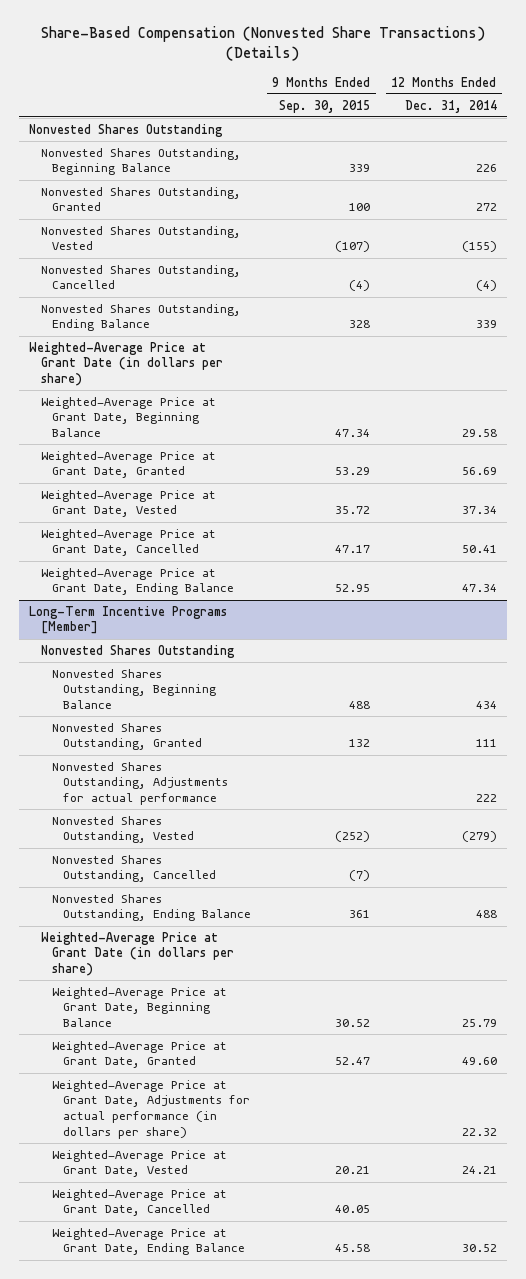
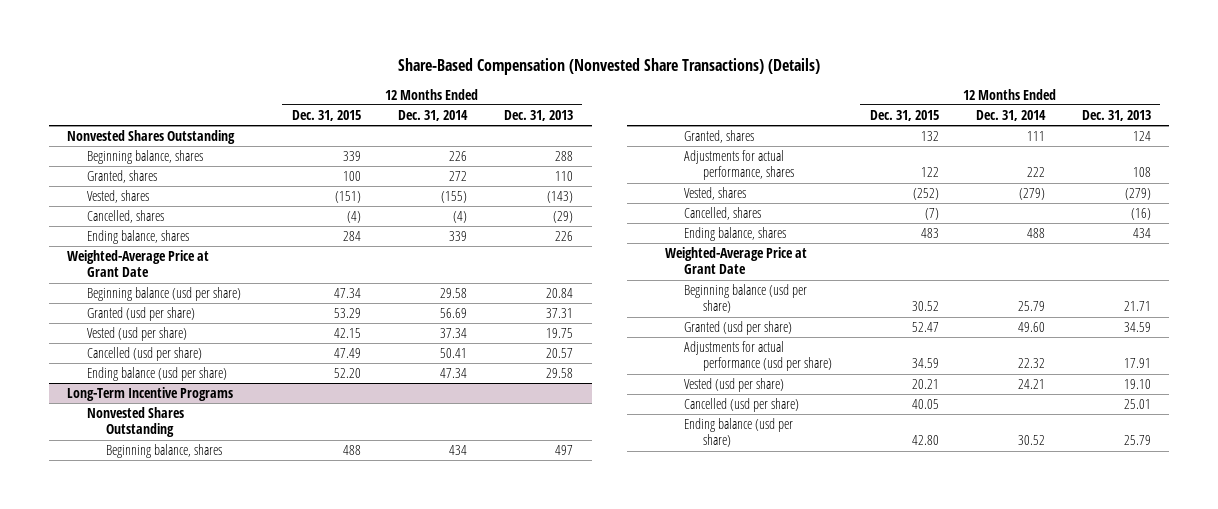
- | 9 Months Ended Sep. 30, 2015 | 12 Months Ended Dec. 31, 2014
+ | 12 Months Ended Dec. 31, 2015 | 12 Months Ended Dec. 31, 2014 | 12 Months Ended Dec. 31, 2013
- Nonvested Shares Outstanding, Beginning Balance | 339 | 226
- Nonvested Shares Outstanding, Granted | 100 | 272
- Nonvested Shares Outstanding, Vested | (107) | (155)
- Nonvested Shares Outstanding, Cancelled | (4) | (4)
- Nonvested Shares Outstanding, Ending Balance | 328 | 339
- Weighted-Average Price at Grant Date (in dollars per share)
- Weighted-Average Price at Grant Date, Beginning Balance | 47.34 | 29.58
- Weighted-Average Price at Grant Date, Granted | 53.29 | 56.69
- Weighted-Average Price at Grant Date, Vested | 35.72 | 37.34
- Weighted-Average Price at Grant Date, Cancelled | 47.17 | 50.41
- Weighted-Average Price at Grant Date, Ending Balance | 52.95 | 47.34
- Long-Term Incentive Programs [Member]
+ Beginning balance, shares | 339 | 226 | 288
+ Granted, shares | 100 | 272 | 110
+ Vested, shares | (151) | (155) | (143)
+ Cancelled, shares | (4) | (4) | (29)
+ Ending balance, shares | 284 | 339 | 226
+ Weighted-Average Price at Grant Date
+ Beginning balance (usd per share) | 47.34 | 29.58 | 20.84
+ Granted (usd per share) | 53.29 | 56.69 | 37.31
+ Vested (usd per share) | 42.15 | 37.34 | 19.75
+ Cancelled (usd per share) | 47.49 | 50.41 | 20.57
+ Ending balance (usd per share) | 52.20 | 47.34 | 29.58
+ Long-Term Incentive Programs
- Nonvested Shares Outstanding, Beginning Balance | 488 | 434
- Nonvested Shares Outstanding, Granted | 132 | 111
- Nonvested Shares Outstanding, Adjustments for actual performance | | 222
- Nonvested Shares Outstanding, Vested | (252) | (279)
- Nonvested Shares Outstanding, Cancelled | (7) |
- Nonvested Shares Outstanding, Ending Balance | 361 | 488
- Weighted-Average Price at Grant Date (in dollars per share)
- Weighted-Average Price at Grant Date, Beginning Balance | 30.52 | 25.79
- Weighted-Average Price at Grant Date, Granted | 52.47 | 49.60
- Weighted-Average Price at Grant Date, Adjustments for actual performance (in dollars per share) | | 22.32
- Weighted-Average Price at Grant Date, Vested | 20.21 | 24.21
- Weighted-Average Price at Grant Date, Cancelled | 40.05 |
- Weighted-Average Price at Grant Date, Ending Balance | 45.58 | 30.52
+ Beginning balance, shares | 488 | 434 | 497
+ Granted, shares | 132 | 111 | 124
+ Adjustments for actual performance, shares | 122 | 222 | 108
+ Vested, shares | (252) | (279) | (279)
+ Cancelled, shares | (7) | | (16)
+ Ending balance, shares | 483 | 488 | 434
+ Weighted-Average Price at Grant Date
+ Beginning balance (usd per share) | 30.52 | 25.79 | 21.71
+ Granted (usd per share) | 52.47 | 49.60 | 34.59
+ Adjustments for actual performance (usd per share) | 34.59 | 22.32 | 17.91
+ Vested (usd per share) | 20.21 | 24.21 | 19.10
+ Cancelled (usd per share) | 40.05 | | 25.01
+ Ending balance (usd per share) | 42.80 | 30.52 | 25.79

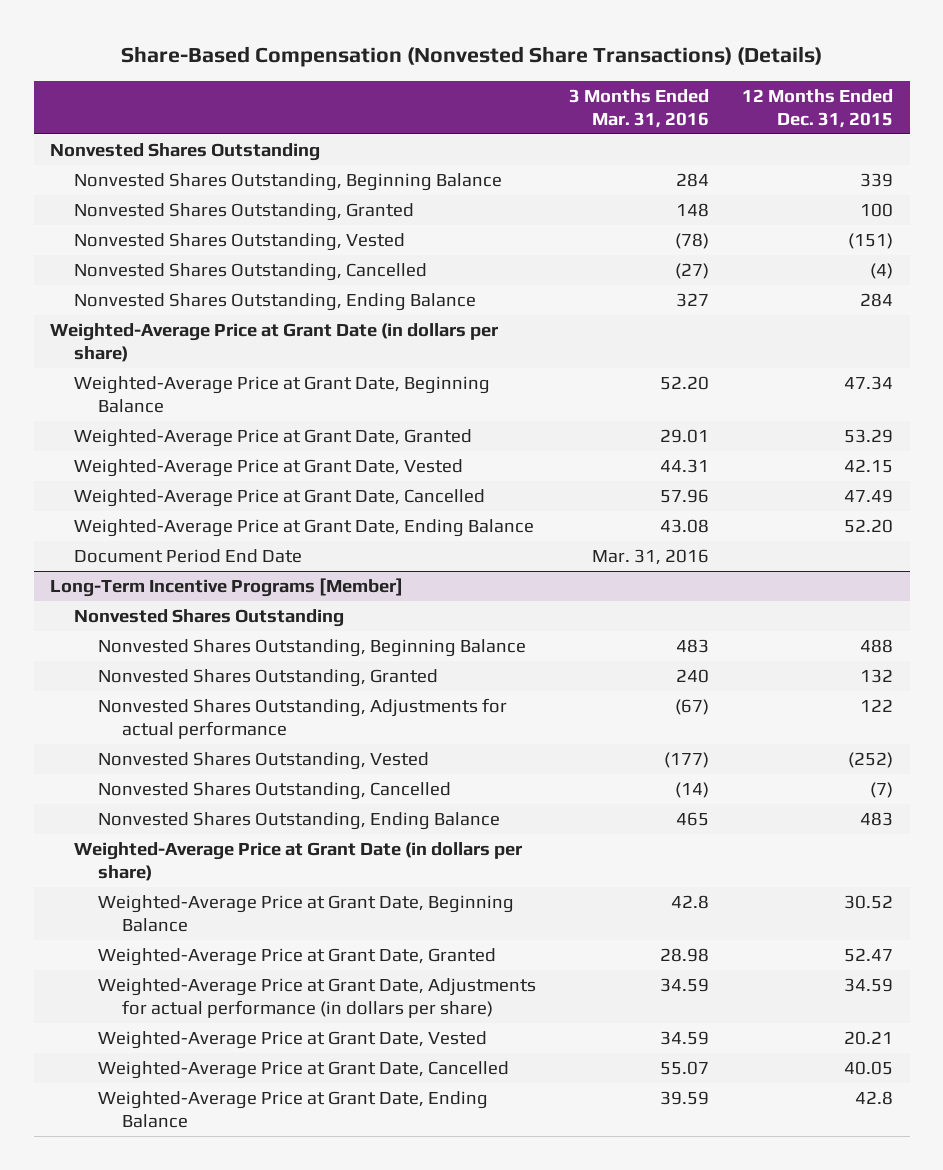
- | 12 Months Ended Dec. 31, 2015 | 12 Months Ended Dec. 31, 2014 | 12 Months Ended Dec. 31, 2013
+ | 3 Months Ended Mar. 31, 2016 | 12 Months Ended Dec. 31, 2015
- Beginning balance, shares | 339 | 226 | 288
- Granted, shares | 100 | 272 | 110
- Vested, shares | (151) | (155) | (143)
- Cancelled, shares | (4) | (4) | (29)
- Ending balance, shares | 284 | 339 | 226
- Weighted-Average Price at Grant Date
- Beginning balance (usd per share) | 47.34 | 29.58 | 20.84
- Granted (usd per share) | 53.29 | 56.69 | 37.31
- Vested (usd per share) | 42.15 | 37.34 | 19.75
- Cancelled (usd per share) | 47.49 | 50.41 | 20.57
- Ending balance (usd per share) | 52.20 | 47.34 | 29.58
- Long-Term Incentive Programs
+ Nonvested Shares Outstanding, Beginning Balance | 284 | 339
+ Nonvested Shares Outstanding, Granted | 148 | 100
+ Nonvested Shares Outstanding, Vested | (78) | (151)
+ Nonvested Shares Outstanding, Cancelled | (27) | (4)
+ Nonvested Shares Outstanding, Ending Balance | 327 | 284
+ Weighted-Average Price at Grant Date (in dollars per share)
+ Weighted-Average Price at Grant Date, Beginning Balance | 52.20 | 47.34
+ Weighted-Average Price at Grant Date, Granted | 29.01 | 53.29
+ Weighted-Average Price at Grant Date, Vested | 44.31 | 42.15
+ Weighted-Average Price at Grant Date, Cancelled | 57.96 | 47.49
+ Weighted-Average Price at Grant Date, Ending Balance | 43.08 | 52.20
+ Document Period End Date | Mar. 31, 2016 |
+ Long-Term Incentive Programs [Member]
- Beginning balance, shares | 488 | 434 | 497
- Granted, shares | 132 | 111 | 124
- Adjustments for actual performance, shares | 122 | 222 | 108
- Vested, shares | (252) | (279) | (279)
- Cancelled, shares | (7) | | (16)
- Ending balance, shares | 483 | 488 | 434
- Weighted-Average Price at Grant Date
- Beginning balance (usd per share) | 30.52 | 25.79 | 21.71
- Granted (usd per share) | 52.47 | 49.60 | 34.59
- Adjustments for actual performance (usd per share) | 34.59 | 22.32 | 17.91
- Vested (usd per share) | 20.21 | 24.21 | 19.10
- Cancelled (usd per share) | 40.05 | | 25.01
- Ending balance (usd per share) | 42.80 | 30.52 | 25.79
+ Nonvested Shares Outstanding, Beginning Balance | 483 | 488
+ Nonvested Shares Outstanding, Granted | 240 | 132
+ Nonvested Shares Outstanding, Adjustments for actual performance | (67) | 122
+ Nonvested Shares Outstanding, Vested | (177) | (252)
+ Nonvested Shares Outstanding, Cancelled | (14) | (7)
+ Nonvested Shares Outstanding, Ending Balance | 465 | 483
+ Weighted-Average Price at Grant Date (in dollars per share)
+ Weighted-Average Price at Grant Date, Beginning Balance | 42.8 | 30.52
+ Weighted-Average Price at Grant Date, Granted | 28.98 | 52.47
+ Weighted-Average Price at Grant Date, Adjustments for actual performance (in dollars per share) | 34.59 | 34.59
+ Weighted-Average Price at Grant Date, Vested | 34.59 | 20.21
+ Weighted-Average Price at Grant Date, Cancelled | 55.07 | 40.05
+ Weighted-Average Price at Grant Date, Ending Balance | 39.59 | 42.8

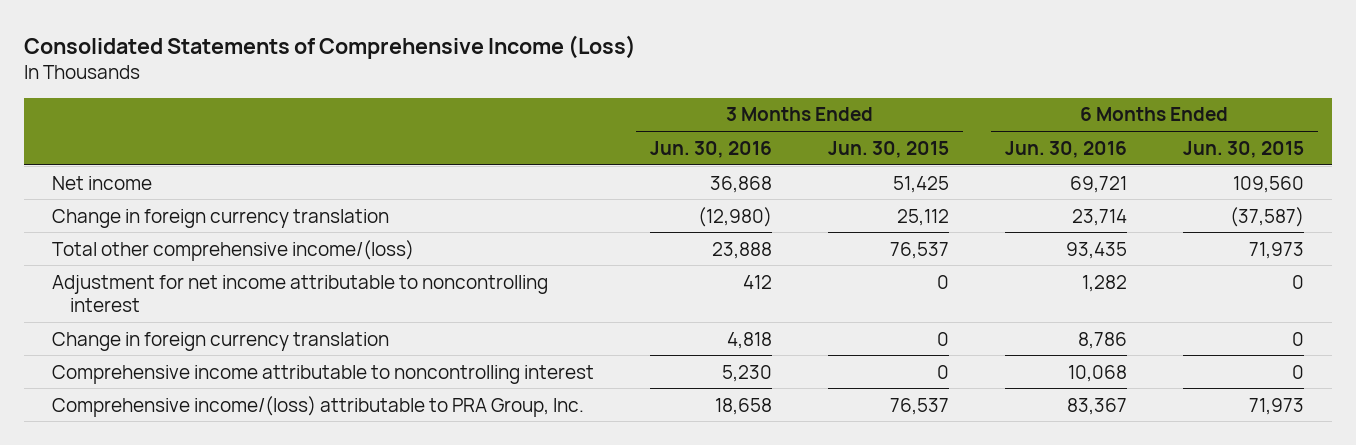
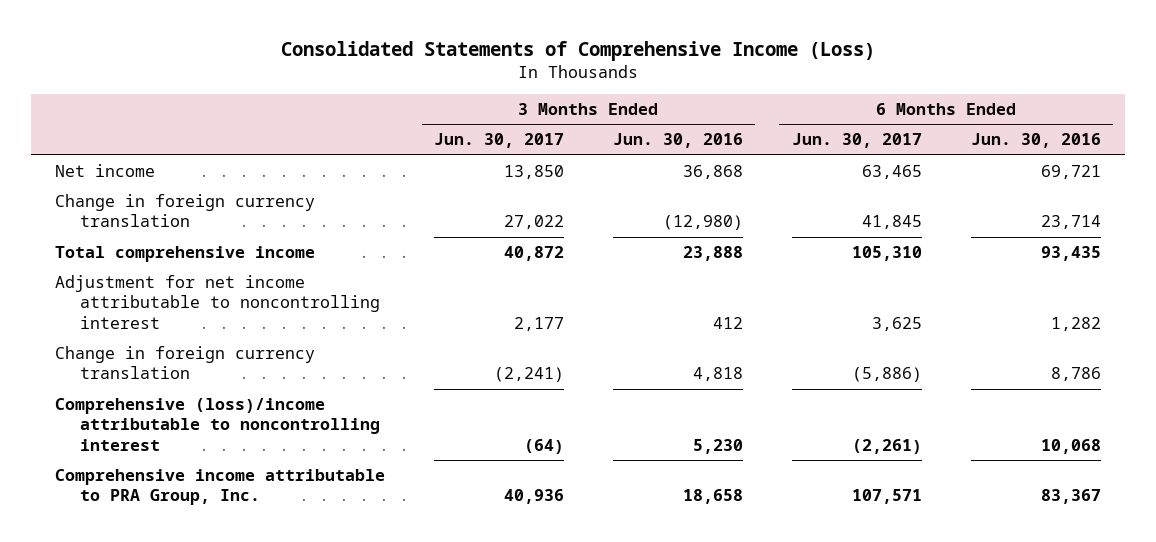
- | 3 Months Ended Jun. 30, 2016 | 3 Months Ended Jun. 30, 2015 | 6 Months Ended Jun. 30, 2016 | 6 Months Ended Jun. 30, 2015
+ | 3 Months Ended Jun. 30, 2017 | 3 Months Ended Jun. 30, 2016 | 6 Months Ended Jun. 30, 2017 | 6 Months Ended Jun. 30, 2016
- Total other comprehensive income/(loss) | 23,888 | 76,537 | 93,435 | 71,973
+ Total comprehensive income | 40,872 | 23,888 | 105,310 | 93,435
- Comprehensive income attributable to noncontrolling interest | 5,230 | 0 | 10,068 | 0
- Comprehensive income/(loss) attributable to PRA Group, Inc. | 18,658 | 76,537 | 83,367 | 71,973
+ Comprehensive (loss)/income attributable to noncontrolling interest | (64) | 5,230 | (2,261) | 10,068
+ Comprehensive income attributable to PRA Group, Inc. | 40,936 | 18,658 | 107,571 | 83,367

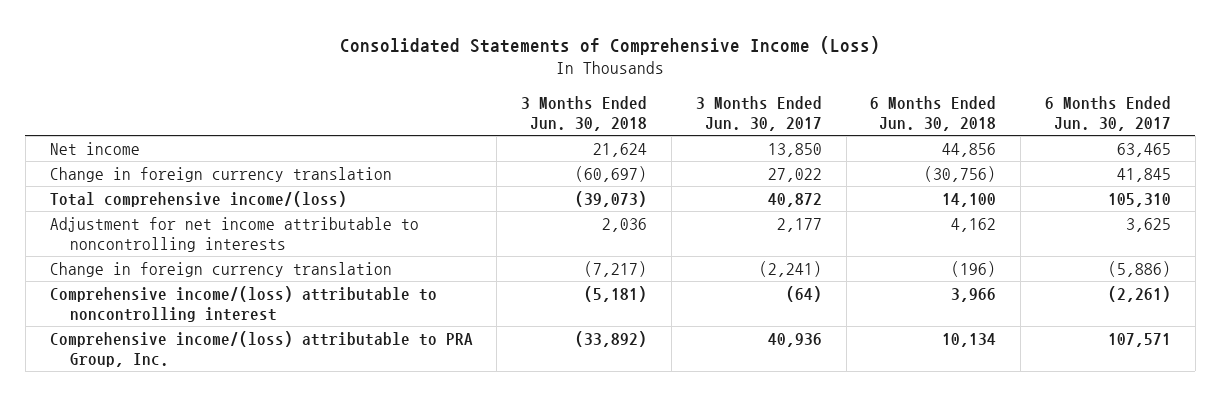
- | 3 Months Ended Jun. 30, 2017 | 3 Months Ended Jun. 30, 2016 | 6 Months Ended Jun. 30, 2017 | 6 Months Ended Jun. 30, 2016
+ | 3 Months Ended Jun. 30, 2018 | 3 Months Ended Jun. 30, 2017 | 6 Months Ended Jun. 30, 2018 | 6 Months Ended Jun. 30, 2017
- Total comprehensive income | 40,872 | 23,888 | 105,310 | 93,435
- Adjustment for net income attributable to noncontrolling interest | 2,177 | 412 | 3,625 | 1,282
+ Total comprehensive income/(loss) | (39,073) | 40,872 | 14,100 | 105,310
+ Adjustment for net income attributable to noncontrolling interests | 2,036 | 2,177 | 4,162 | 3,625
- Comprehensive (loss)/income attributable to noncontrolling interest | (64) | 5,230 | (2,261) | 10,068
- Comprehensive income attributable to PRA Group, Inc. | 40,936 | 18,658 | 107,571 | 83,367
+ Comprehensive income/(loss) attributable to noncontrolling interest | (5,181) | (64) | 3,966 | (2,261)
+ Comprehensive income/(loss) attributable to PRA Group, Inc. | (33,892) | 40,936 | 10,134 | 107,571

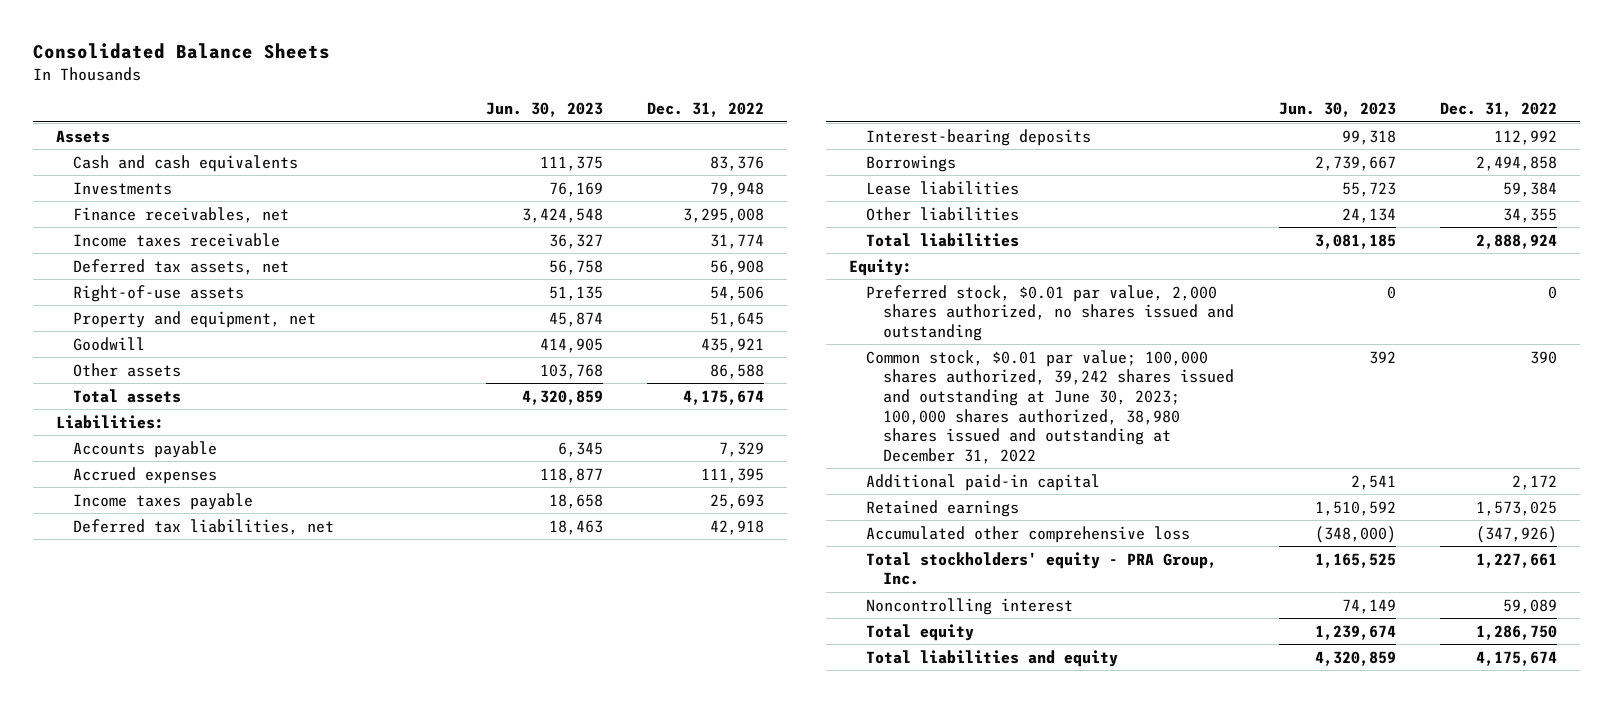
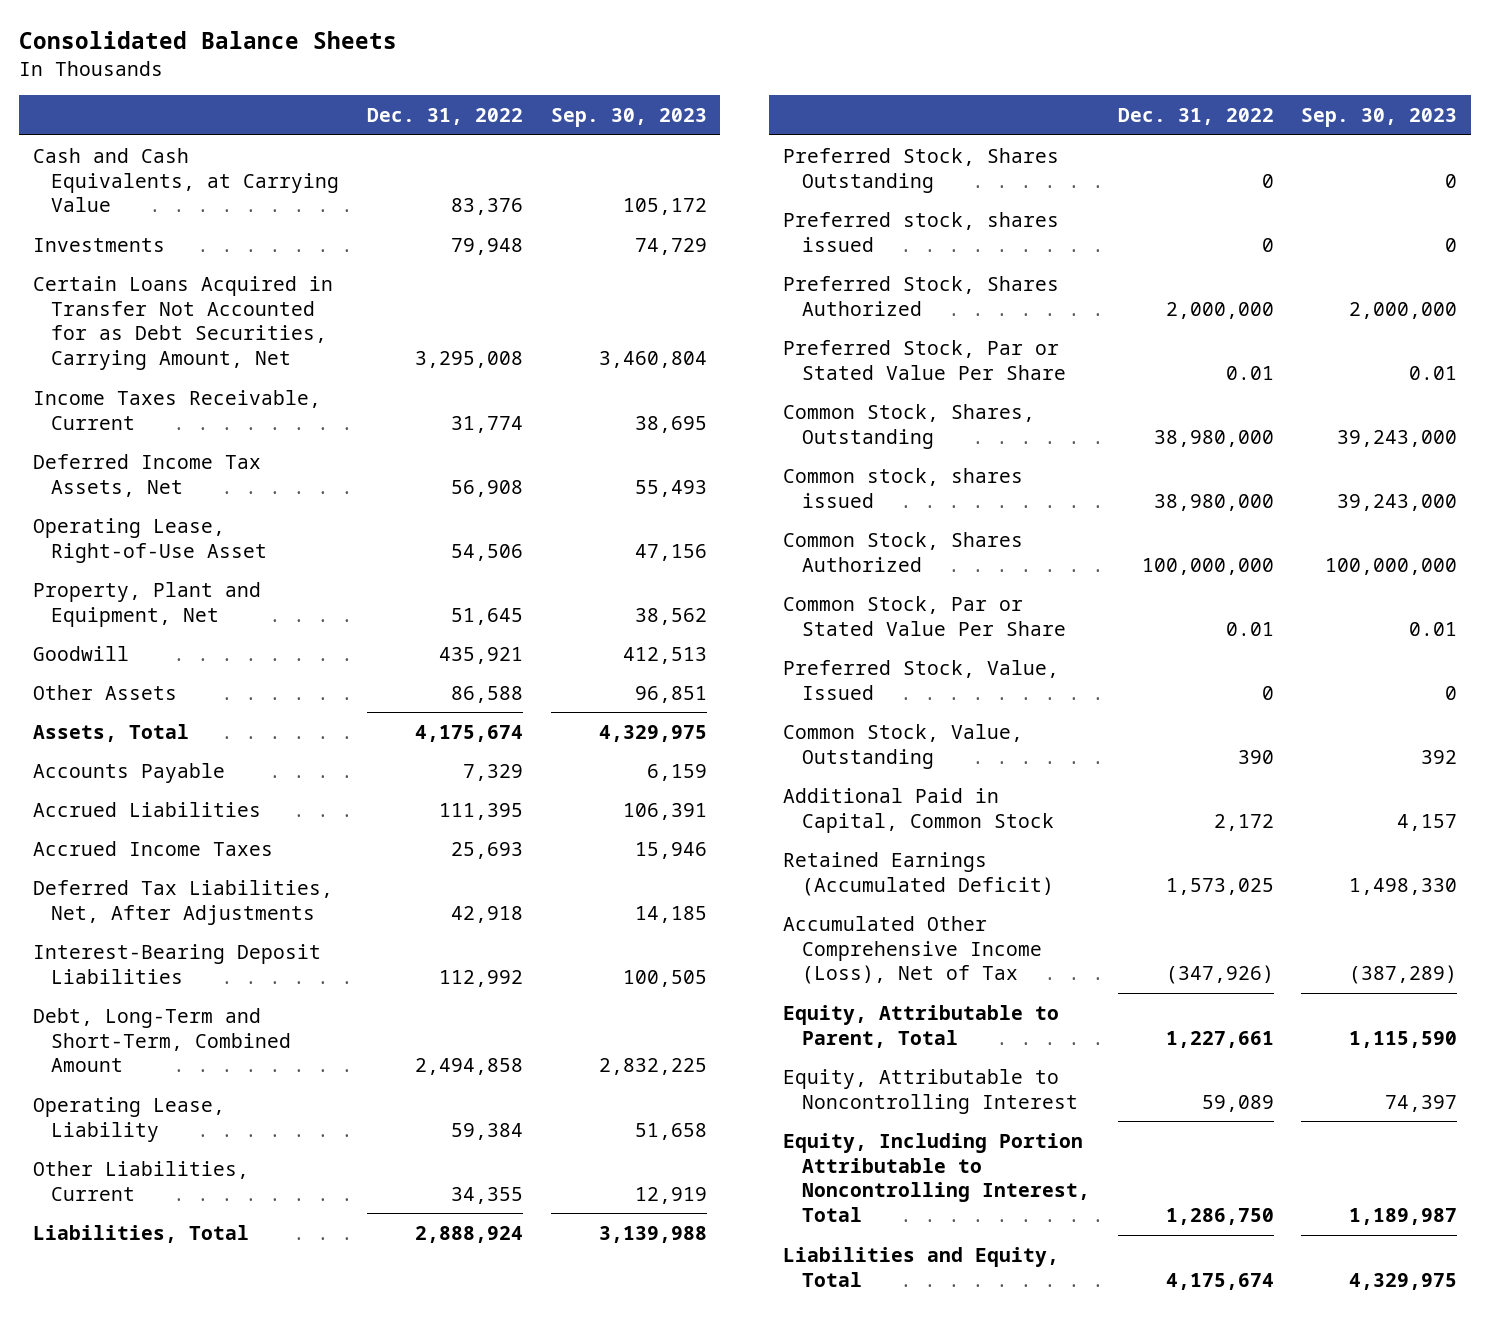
- | Jun. 30, 2023 | Dec. 31, 2022
+ | Dec. 31, 2022 | Sep. 30, 2023
- Assets
- Cash and cash equivalents | 111,375 | 83,376
+ Cash and Cash Equivalents, at Carrying Value | 83,376 | 105,172
- Finance receivables, net | 3,424,548 | 3,295,008
- Income taxes receivable | 36,327 | 31,774
- Deferred tax assets, net | 56,758 | 56,908
- Right-of-use assets | 51,135 | 54,506
- Property and equipment, net | 45,874 | 51,645
+ Certain Loans Acquired in Transfer Not Accounted for as Debt Securities, Carrying Amount, Net | 3,295,008 | 3,460,804
+ Income Taxes Receivable, Current | 31,774 | 38,695
+ Deferred Income Tax Assets, Net | 56,908 | 55,493
+ Operating Lease, Right-of-Use Asset | 54,506 | 47,156
+ Property, Plant and Equipment, Net | 51,645 | 38,562
- Other assets | 103,768 | 86,588
- Total assets | 4,320,859 | 4,175,674
- Liabilities:
- Accounts payable | 6,345 | 7,329
- Accrued expenses | 118,877 | 111,395
- Income taxes payable | 18,658 | 25,693
- Deferred tax liabilities, net | 18,463 | 42,918
- Interest-bearing deposits | 99,318 | 112,992
- Borrowings | 2,739,667 | 2,494,858
- Lease liabilities | 55,723 | 59,384
- Other liabilities | 24,134 | 34,355
- Total liabilities | 3,081,185 | 2,888,924
- Equity:
- Preferred stock, $0.01 par value, 2,000 shares authorized, no shares issued and outstanding | 0 | 0
- Common stock, $0.01 par value; 100,000 shares authorized, 39,242 shares issued and outstanding at June 30, 2023; 100,000 shares authorized, 38,980 shares issued and outstanding at December 31, 2022 | 392 | 390
- Additional paid-in capital | 2,541 | 2,172
- Retained earnings | 1,510,592 | 1,573,025
- Accumulated other comprehensive loss | (348,000) | (347,926)
- Total stockholders' equity - PRA Group, Inc. | 1,165,525 | 1,227,661
- Noncontrolling interest | 74,149 | 59,089
- Total equity | 1,239,674 | 1,286,750
- Total liabilities and equity | 4,320,859 | 4,175,674
+ Other Assets | 86,588 | 96,851
+ Assets, Total | 4,175,674 | 4,329,975
+ Accounts Payable | 7,329 | 6,159
+ Accrued Liabilities | 111,395 | 106,391
+ Accrued Income Taxes | 25,693 | 15,946
+ Deferred Tax Liabilities, Net, After Adjustments | 42,918 | 14,185
+ Interest-Bearing Deposit Liabilities | 112,992 | 100,505
+ Debt, Long-Term and Short-Term, Combined Amount | 2,494,858 | 2,832,225
+ Operating Lease, Liability | 59,384 | 51,658
+ Other Liabilities, Current | 34,355 | 12,919
+ Liabilities, Total | 2,888,924 | 3,139,988
+ Preferred Stock, Shares Outstanding | 0 | 0
+ Preferred stock, shares issued | 0 | 0
+ Preferred Stock, Shares Authorized | 2,000,000 | 2,000,000
+ Preferred Stock, Par or Stated Value Per Share | 0.01 | 0.01
+ Common Stock, Shares, Outstanding | 38,980,000 | 39,243,000
+ Common stock, shares issued | 38,980,000 | 39,243,000
+ Common Stock, Shares Authorized | 100,000,000 | 100,000,000
+ Common Stock, Par or Stated Value Per Share | 0.01 | 0.01
+ Preferred Stock, Value, Issued | 0 | 0
+ Common Stock, Value, Outstanding | 390 | 392
+ Additional Paid in Capital, Common Stock | 2,172 | 4,157
+ Retained Earnings (Accumulated Deficit) | 1,573,025 | 1,498,330
+ Accumulated Other Comprehensive Income (Loss), Net of Tax | (347,926) | (387,289)
+ Equity, Attributable to Parent, Total | 1,227,661 | 1,115,590
+ Equity, Attributable to Noncontrolling Interest | 59,089 | 74,397
+ Equity, Including Portion Attributable to Noncontrolling Interest, Total | 1,286,750 | 1,189,987
+ Liabilities and Equity, Total | 4,175,674 | 4,329,975

